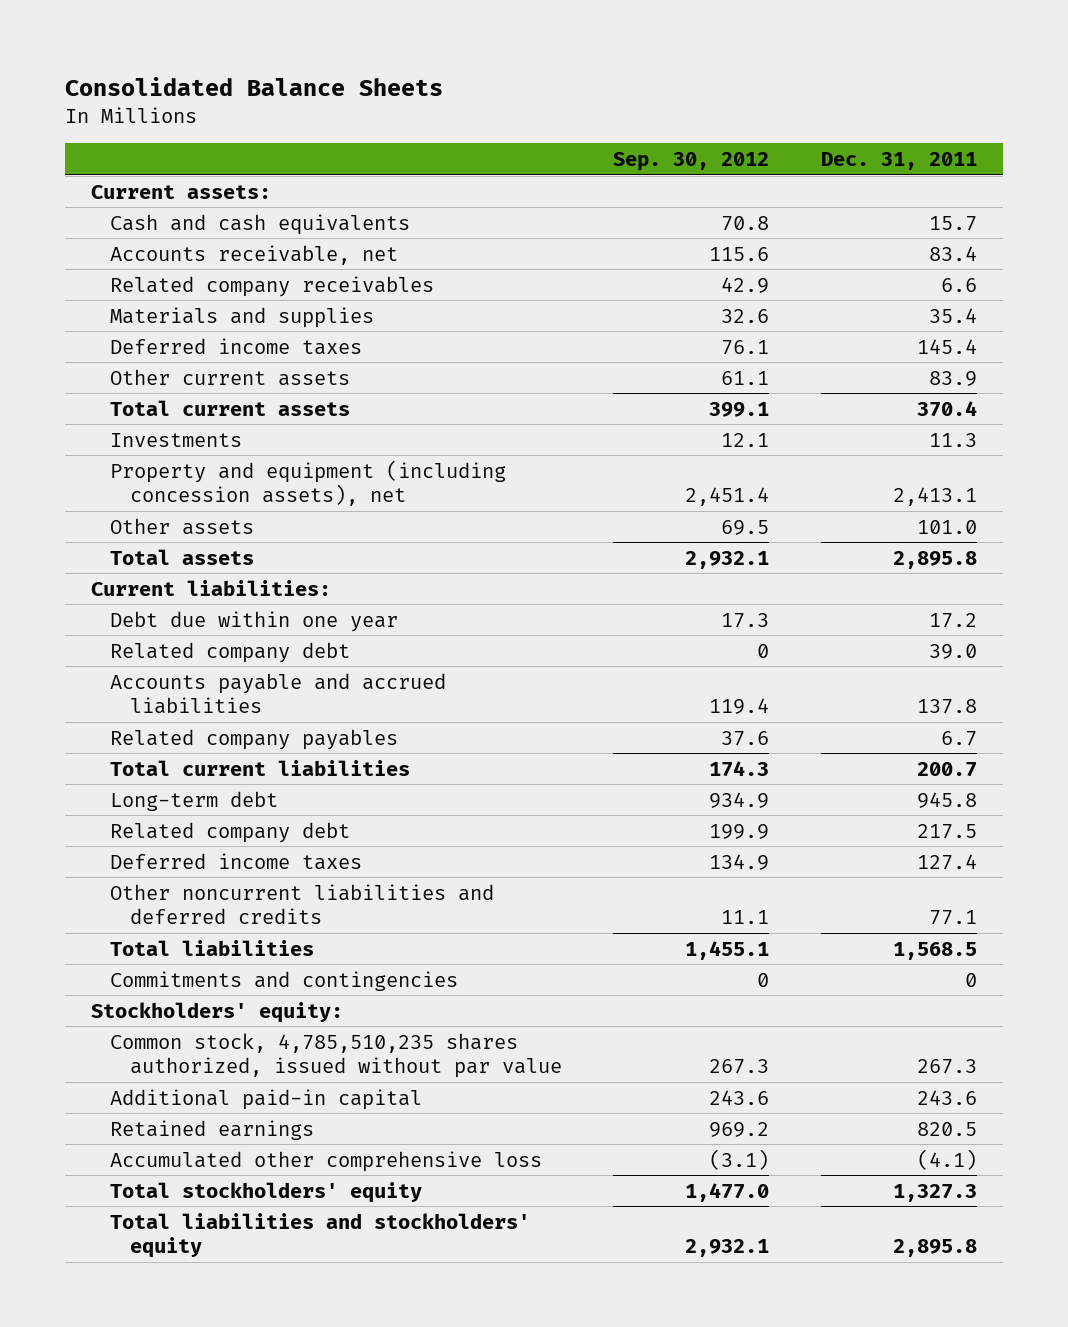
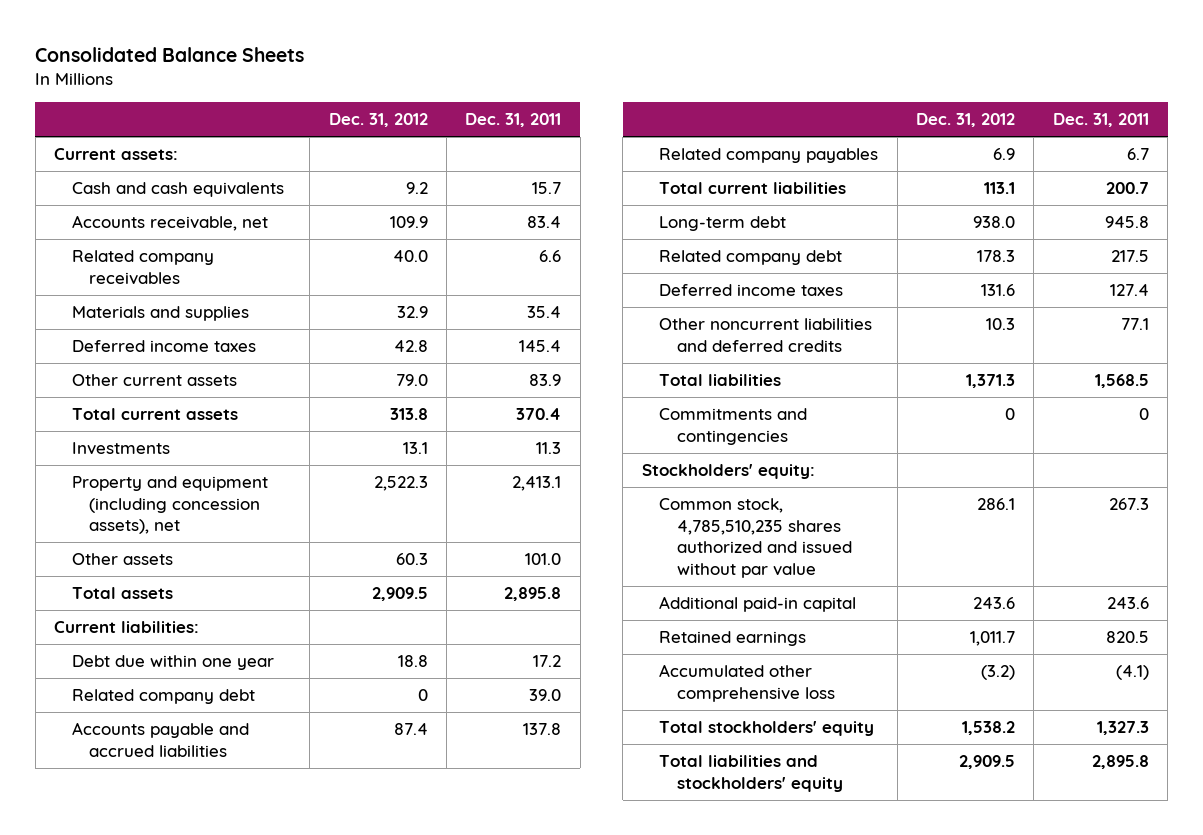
- | Sep. 30, 2012 | Dec. 31, 2011
+ | Dec. 31, 2012 | Dec. 31, 2011
- Common stock, 4,785,510,235 shares authorized, issued without par value | 267.3 | 267.3
+ Common stock, 4,785,510,235 shares authorized and issued without par value | 286.1 | 267.3

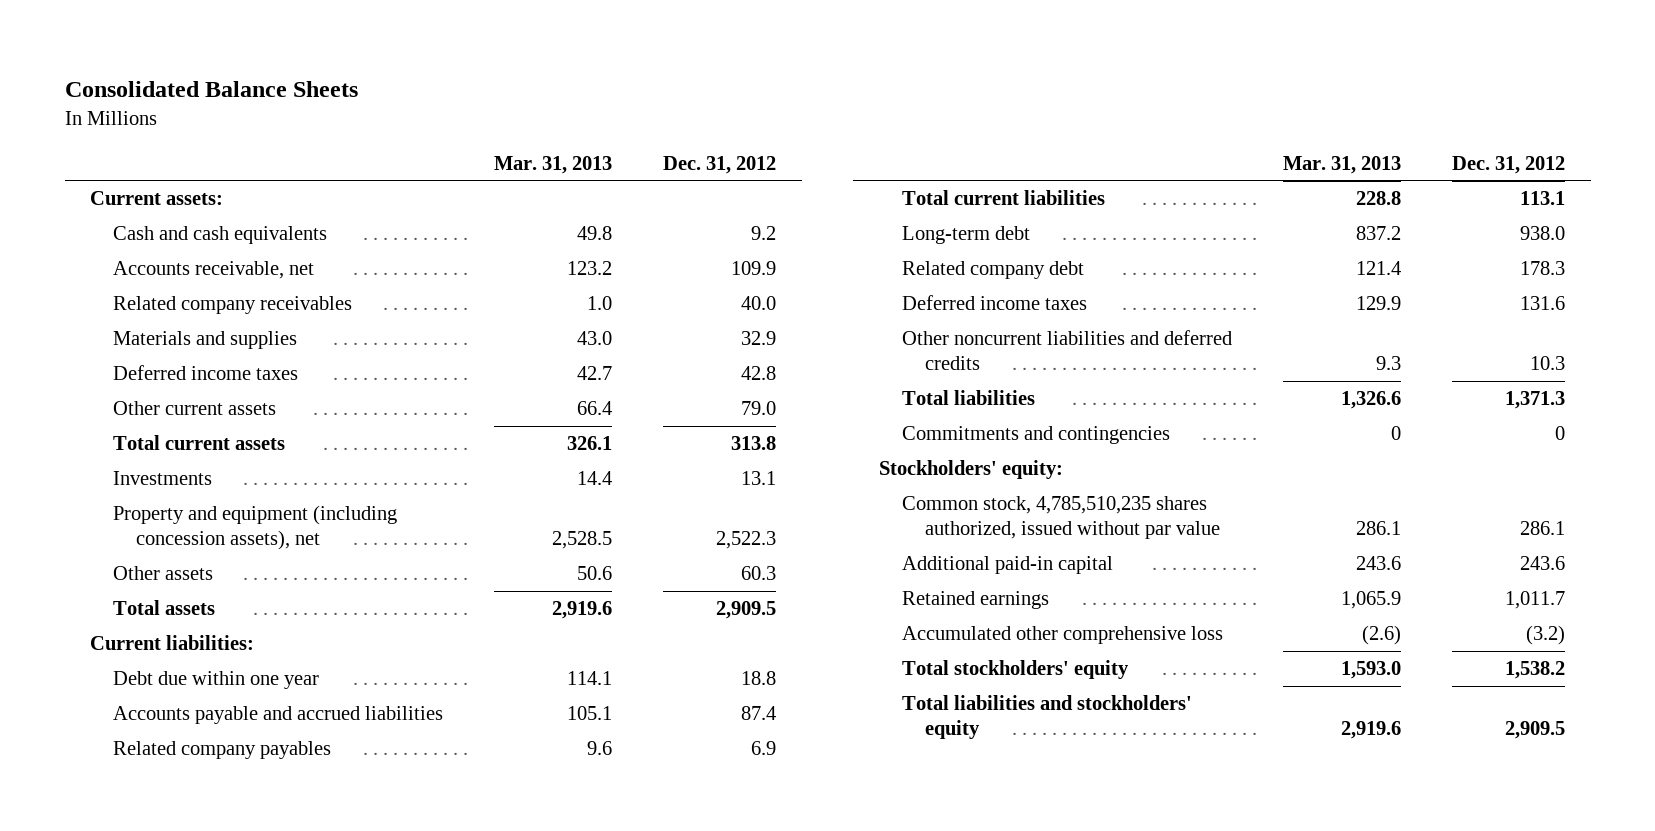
- | Dec. 31, 2012 | Dec. 31, 2011
+ | Mar. 31, 2013 | Dec. 31, 2012
- Related company debt | 0 | 39.0
- Common stock, 4,785,510,235 shares authorized and issued without par value | 286.1 | 267.3
+ Common stock, 4,785,510,235 shares authorized, issued without par value | 286.1 | 286.1

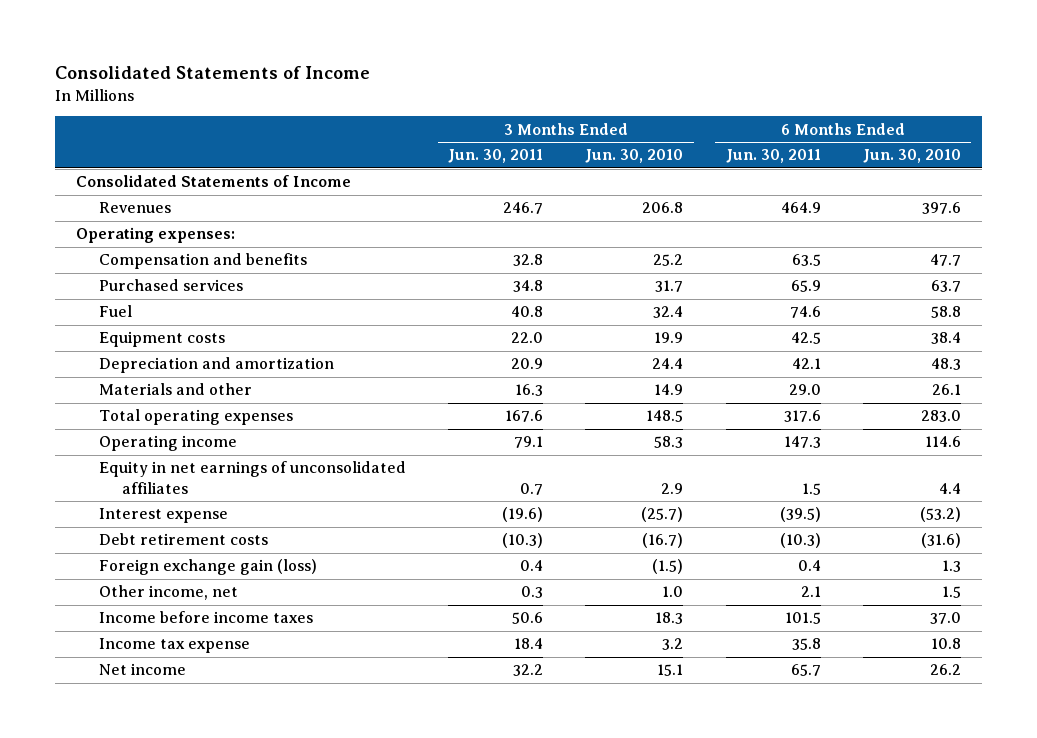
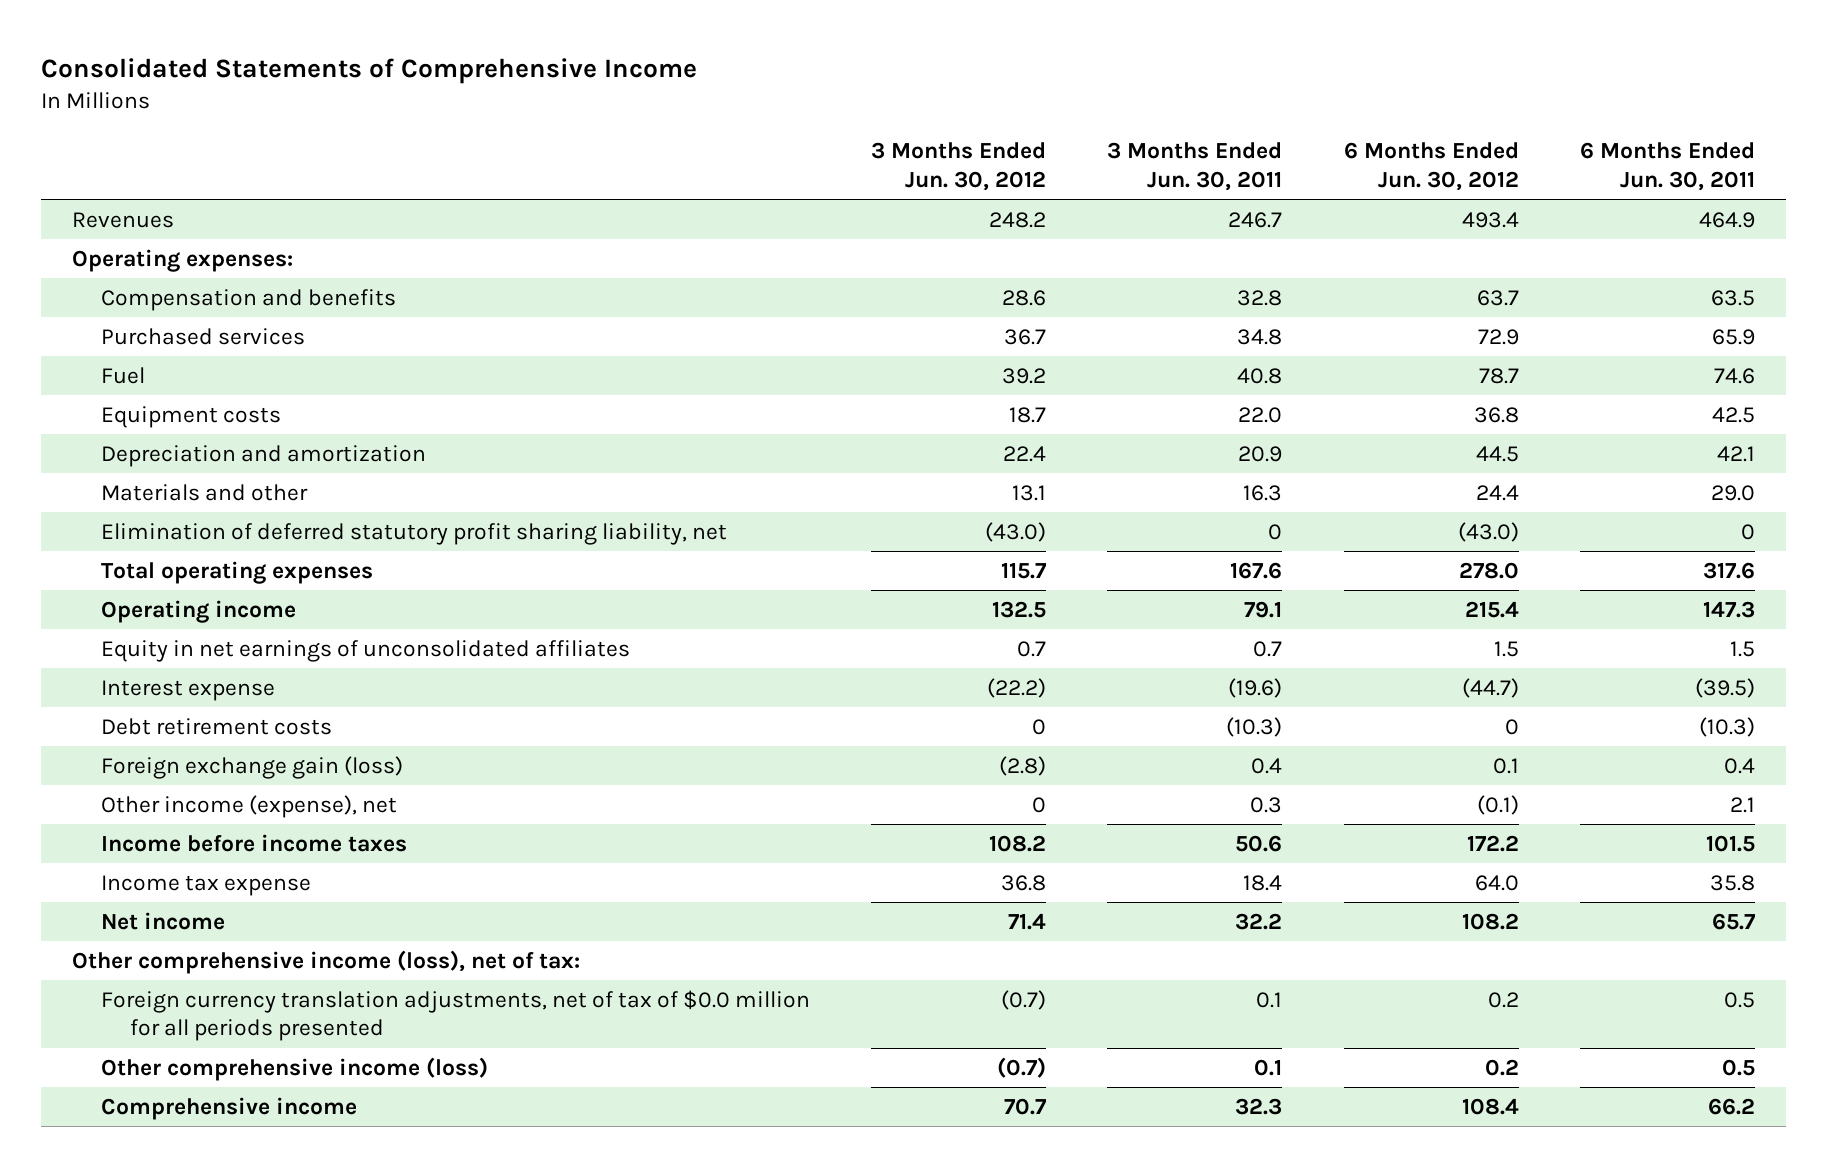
- Consolidated Statements of Income
+ Consolidated Statements of Comprehensive Income
- | 3 Months Ended Jun. 30, 2011 | 3 Months Ended Jun. 30, 2010 | 6 Months Ended Jun. 30, 2011 | 6 Months Ended Jun. 30, 2010
+ | 3 Months Ended Jun. 30, 2012 | 3 Months Ended Jun. 30, 2011 | 6 Months Ended Jun. 30, 2012 | 6 Months Ended Jun. 30, 2011
- Consolidated Statements of Income
+ Elimination of deferred statutory profit sharing liability, net | (43.0) | 0 | (43.0) | 0
- Other income, net | 0.3 | 1.0 | 2.1 | 1.5
+ Other income (expense), net | 0 | 0.3 | (0.1) | 2.1
+ Other comprehensive income (loss), net of tax:
+ Foreign currency translation adjustments, net of tax of $0.0 million for all periods presented | (0.7) | 0.1 | 0.2 | 0.5
+ Other comprehensive income (loss) | (0.7) | 0.1 | 0.2 | 0.5
+ Comprehensive income | 70.7 | 32.3 | 108.4 | 66.2

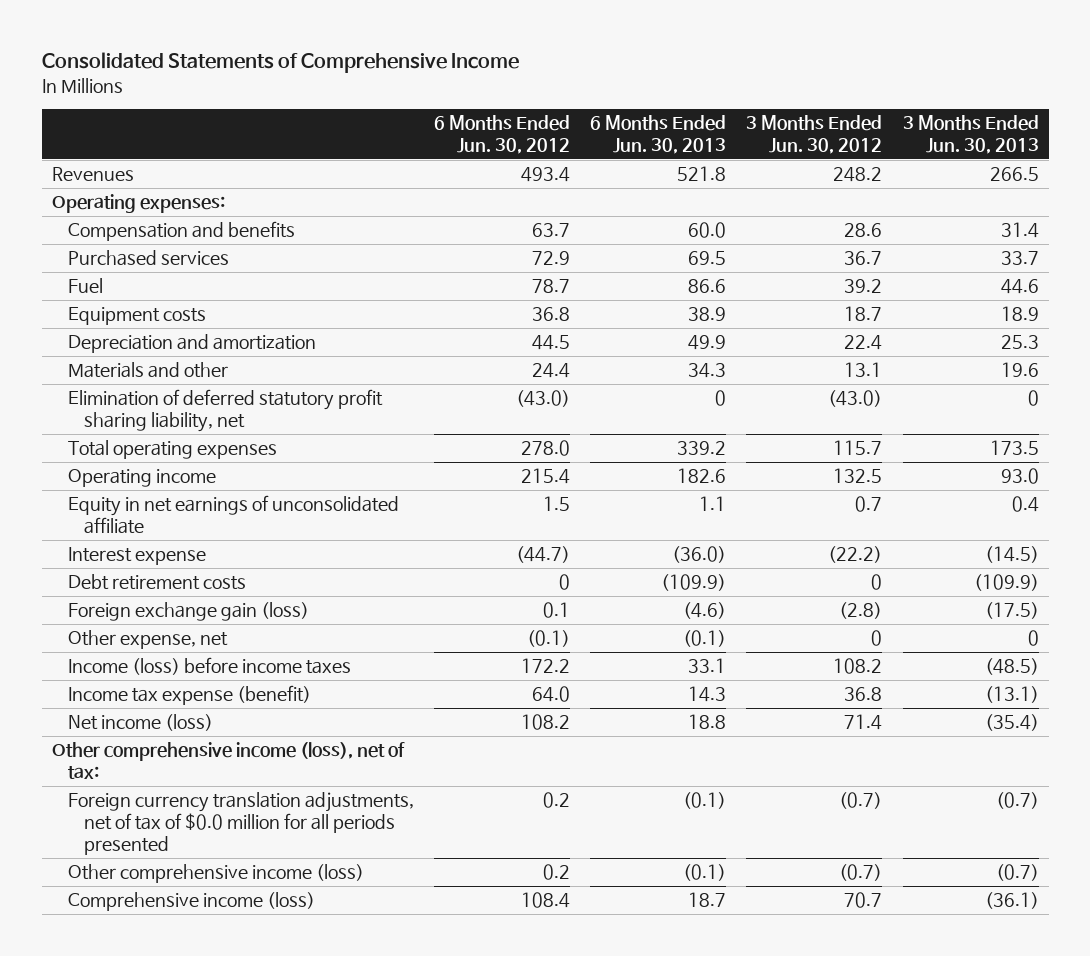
- | 3 Months Ended Jun. 30, 2012 | 3 Months Ended Jun. 30, 2011 | 6 Months Ended Jun. 30, 2012 | 6 Months Ended Jun. 30, 2011
+ | 6 Months Ended Jun. 30, 2012 | 6 Months Ended Jun. 30, 2013 | 3 Months Ended Jun. 30, 2012 | 3 Months Ended Jun. 30, 2013
- Equity in net earnings of unconsolidated affiliates | 0.7 | 0.7 | 1.5 | 1.5
+ Equity in net earnings of unconsolidated affiliate | 1.5 | 1.1 | 0.7 | 0.4
- Other income (expense), net | 0 | 0.3 | (0.1) | 2.1
- Income before income taxes | 108.2 | 50.6 | 172.2 | 101.5
- Income tax expense | 36.8 | 18.4 | 64.0 | 35.8
- Net income | 71.4 | 32.2 | 108.2 | 65.7
+ Other expense, net | (0.1) | (0.1) | 0 | 0
+ Income (loss) before income taxes | 172.2 | 33.1 | 108.2 | (48.5)
+ Income tax expense (benefit) | 64.0 | 14.3 | 36.8 | (13.1)
+ Net income (loss) | 108.2 | 18.8 | 71.4 | (35.4)
- Comprehensive income | 70.7 | 32.3 | 108.4 | 66.2
+ Comprehensive income (loss) | 108.4 | 18.7 | 70.7 | (36.1)

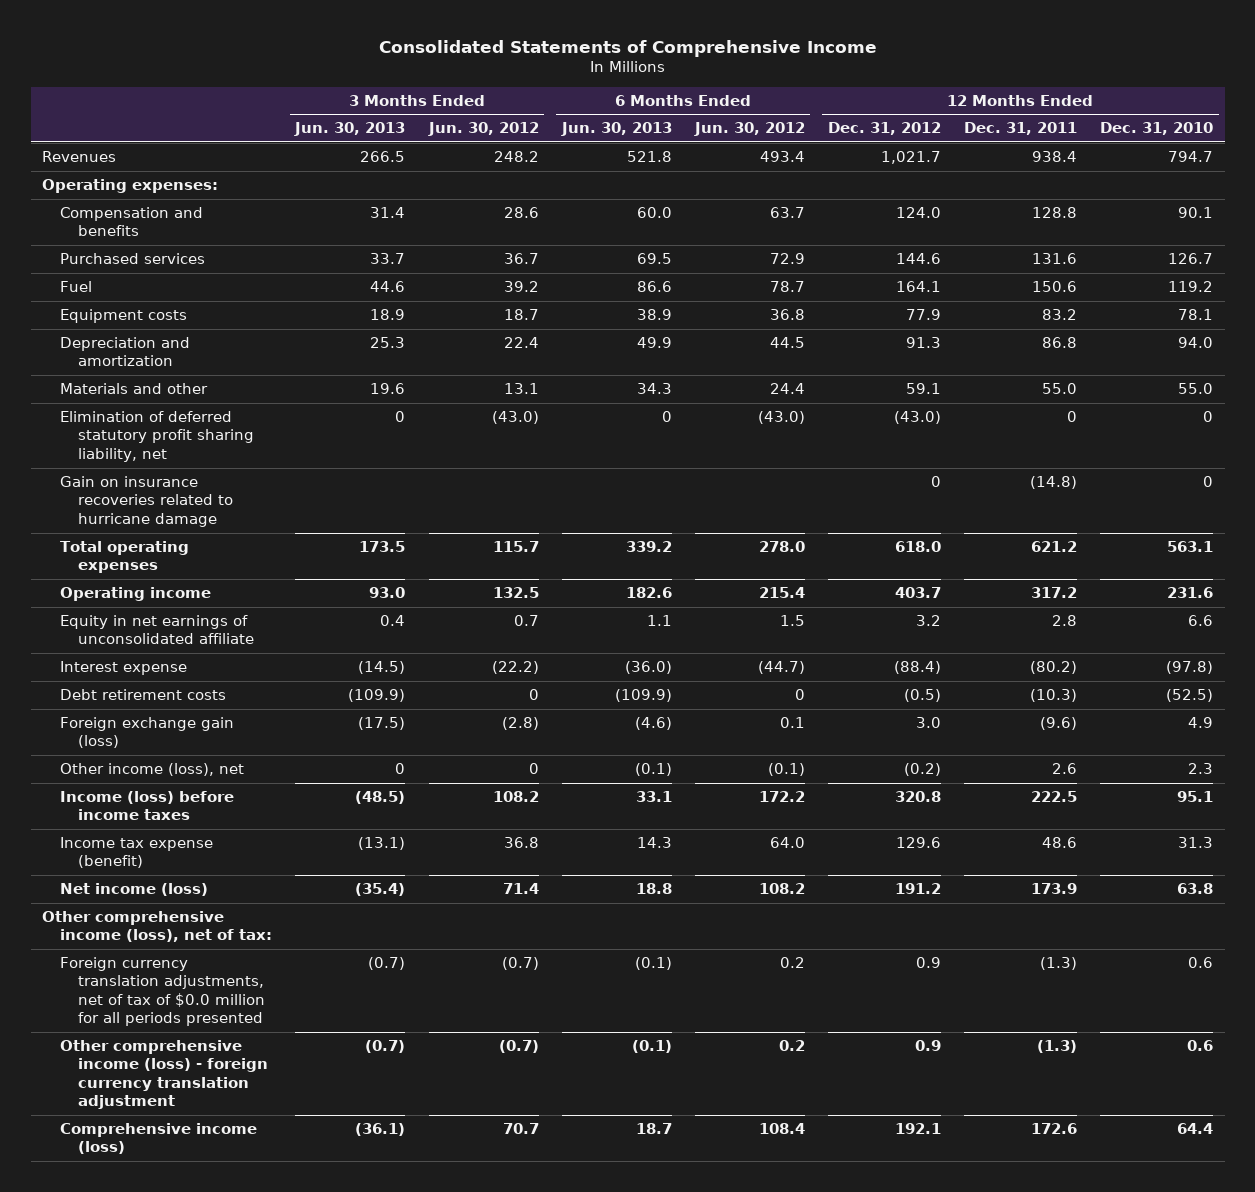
- | 6 Months Ended Jun. 30, 2012 | 6 Months Ended Jun. 30, 2013 | 3 Months Ended Jun. 30, 2012 | 3 Months Ended Jun. 30, 2013
+ | 3 Months Ended Jun. 30, 2013 | 3 Months Ended Jun. 30, 2012 | 6 Months Ended Jun. 30, 2013 | 6 Months Ended Jun. 30, 2012 | 12 Months Ended Dec. 31, 2012 | 12 Months Ended Dec. 31, 2011 | 12 Months Ended Dec. 31, 2010
+ Gain on insurance recoveries related to hurricane damage | | | | | 0 | (14.8) | 0
- Other expense, net | (0.1) | (0.1) | 0 | 0
+ Other income (loss), net | 0 | 0 | (0.1) | (0.1) | (0.2) | 2.6 | 2.3
- Other comprehensive income (loss) | 0.2 | (0.1) | (0.7) | (0.7)
+ Other comprehensive income (loss) - foreign currency translation adjustment | (0.7) | (0.7) | (0.1) | 0.2 | 0.9 | (1.3) | 0.6

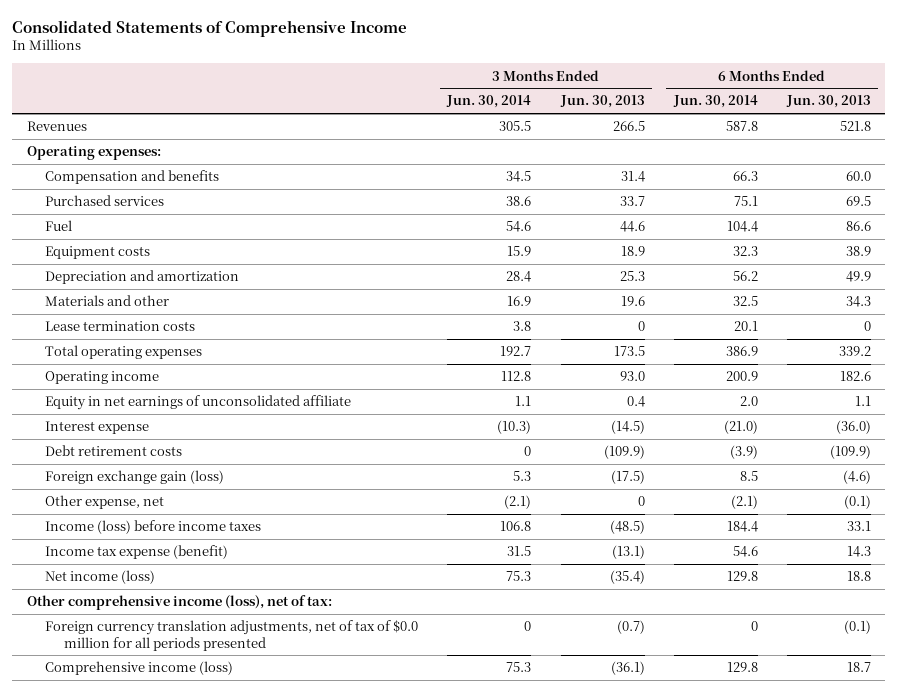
- | 3 Months Ended Jun. 30, 2013 | 3 Months Ended Jun. 30, 2012 | 6 Months Ended Jun. 30, 2013 | 6 Months Ended Jun. 30, 2012 | 12 Months Ended Dec. 31, 2012 | 12 Months Ended Dec. 31, 2011 | 12 Months Ended Dec. 31, 2010
+ | 3 Months Ended Jun. 30, 2014 | 3 Months Ended Jun. 30, 2013 | 6 Months Ended Jun. 30, 2014 | 6 Months Ended Jun. 30, 2013
- Elimination of deferred statutory profit sharing liability, net | 0 | (43.0) | 0 | (43.0) | (43.0) | 0 | 0
- Gain on insurance recoveries related to hurricane damage | | | | | 0 | (14.8) | 0
+ Lease termination costs | 3.8 | 0 | 20.1 | 0
- Other income (loss), net | 0 | 0 | (0.1) | (0.1) | (0.2) | 2.6 | 2.3
+ Other expense, net | (2.1) | 0 | (2.1) | (0.1)
- Other comprehensive income (loss) - foreign currency translation adjustment | (0.7) | (0.7) | (0.1) | 0.2 | 0.9 | (1.3) | 0.6

